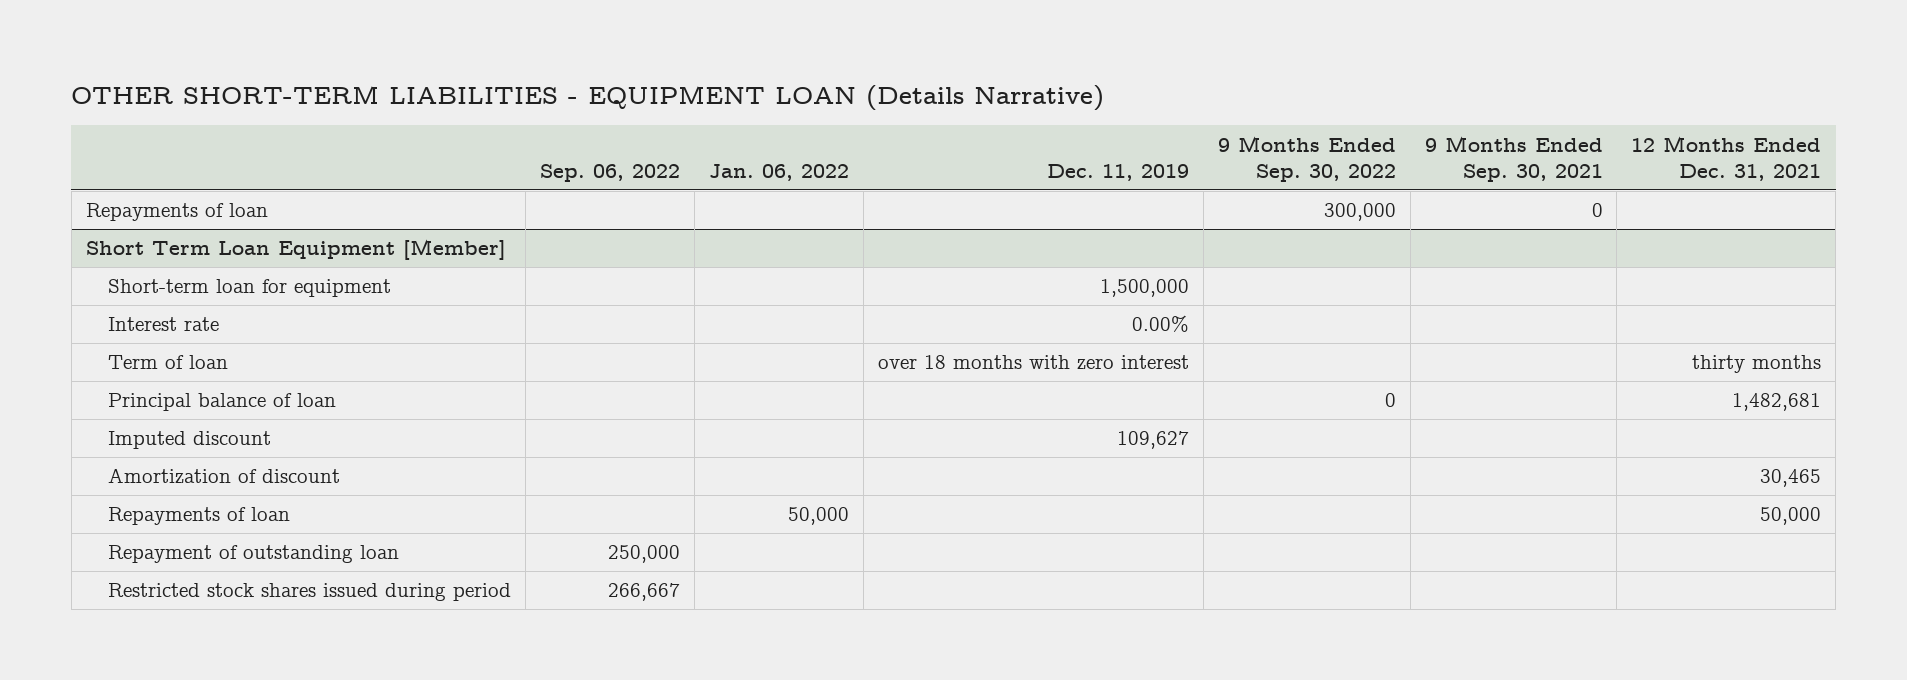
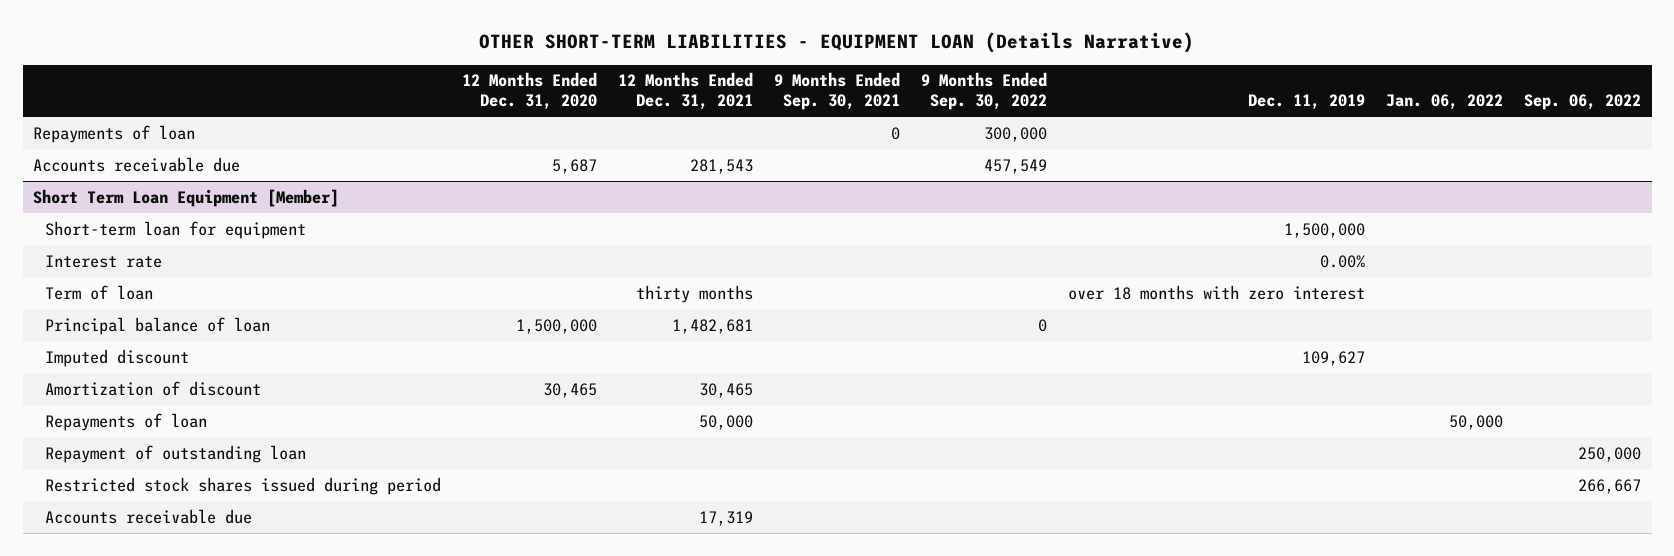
- | Sep. 06, 2022 | Jan. 06, 2022 | Dec. 11, 2019 | 9 Months Ended Sep. 30, 2022 | 9 Months Ended Sep. 30, 2021 | 12 Months Ended Dec. 31, 2021
+ | 12 Months Ended Dec. 31, 2020 | 12 Months Ended Dec. 31, 2021 | 9 Months Ended Sep. 30, 2021 | 9 Months Ended Sep. 30, 2022 | Dec. 11, 2019 | Jan. 06, 2022 | Sep. 06, 2022
+ Accounts receivable due | 5,687 | 281,543 | | 457,549 | | |
@ Short Term Loan Equipment [Member]
+ Accounts receivable due | | 17,319 | | | | |

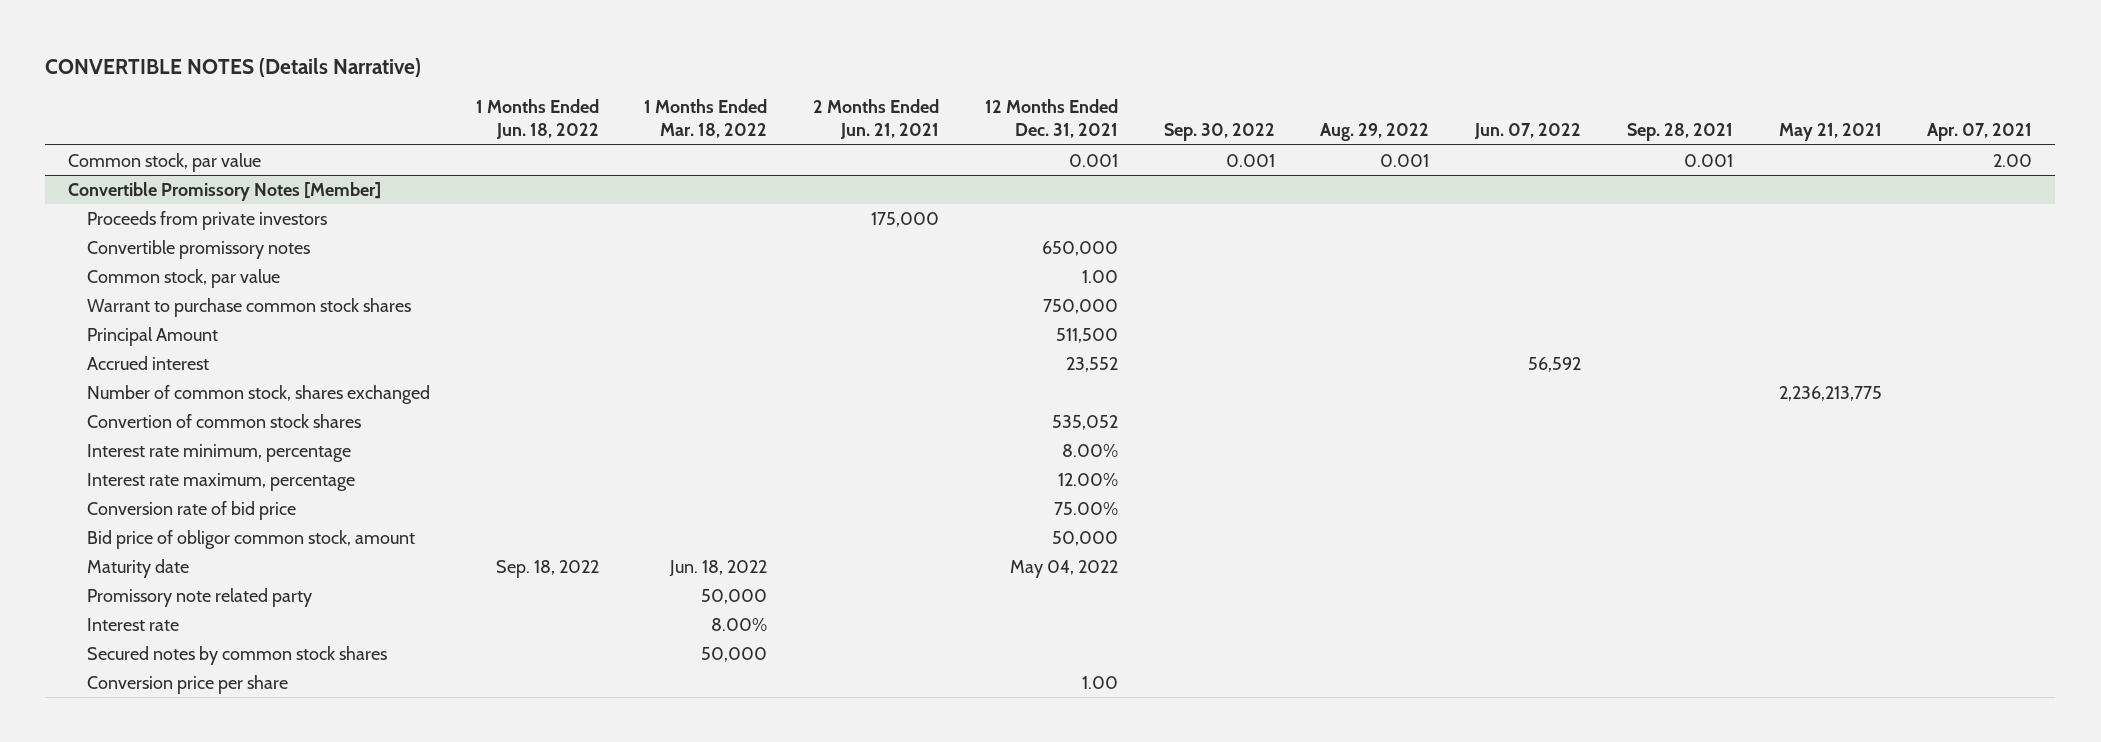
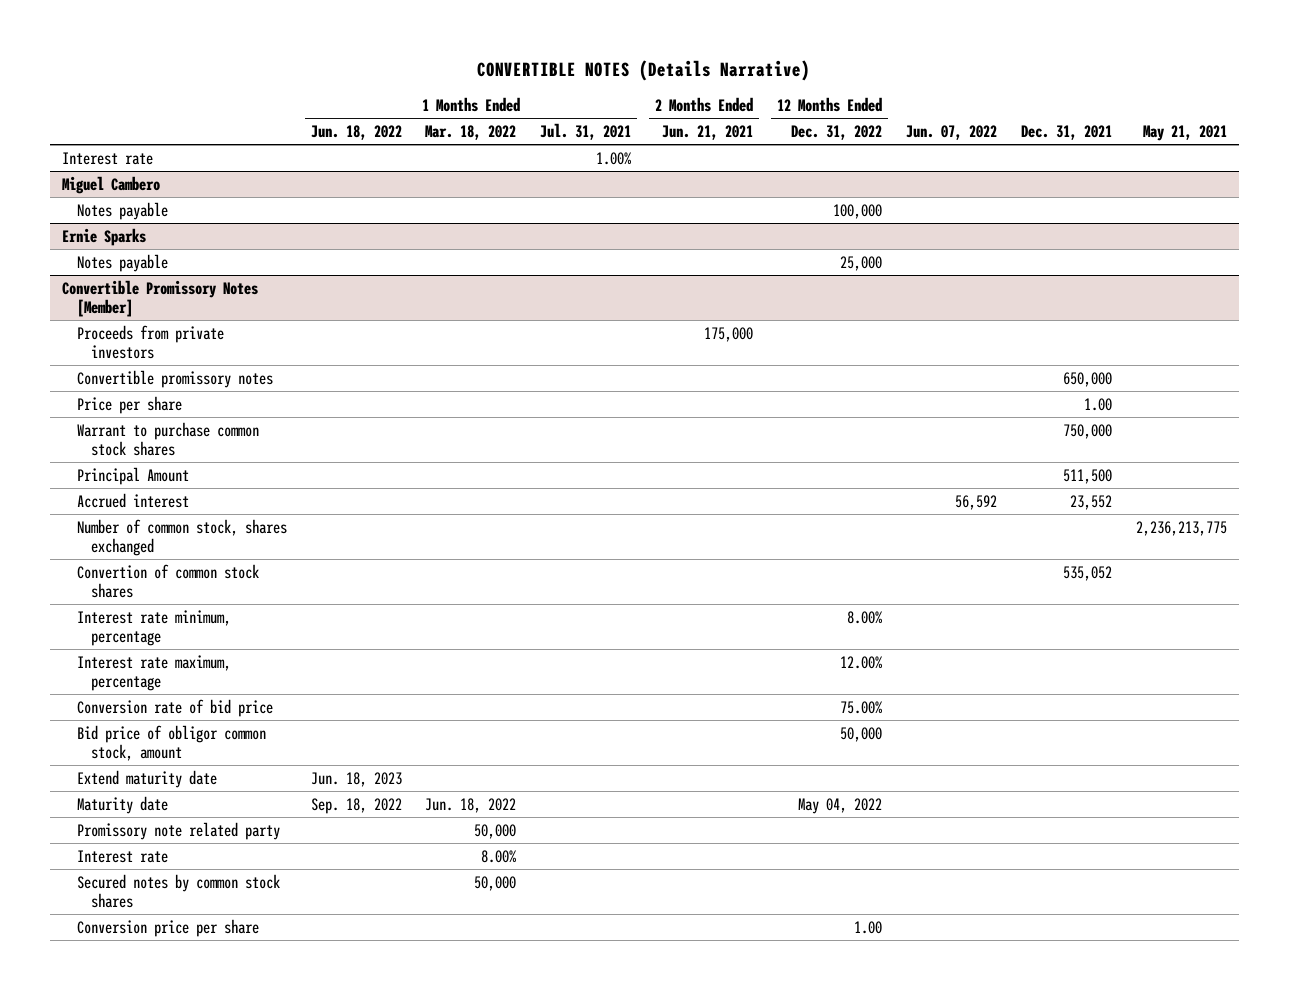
- | 1 Months Ended Jun. 18, 2022 | 1 Months Ended Mar. 18, 2022 | 2 Months Ended Jun. 21, 2021 | 12 Months Ended Dec. 31, 2021 | Sep. 30, 2022 | Aug. 29, 2022 | Jun. 07, 2022 | Sep. 28, 2021 | May 21, 2021 | Apr. 07, 2021
+ | 1 Months Ended Jun. 18, 2022 | 1 Months Ended Mar. 18, 2022 | 1 Months Ended Jul. 31, 2021 | 2 Months Ended Jun. 21, 2021 | 12 Months Ended Dec. 31, 2022 | Jun. 07, 2022 | Dec. 31, 2021 | May 21, 2021
- Common stock, par value | | | | 0.001 | 0.001 | 0.001 | | 0.001 | | 2.00
+ Interest rate | | | 1.00% | | | | |
+ Miguel Cambero
+ Notes payable | | | | | 100,000 | | |
+ Ernie Sparks
+ Notes payable | | | | | 25,000 | | |
@ Convertible Promissory Notes [Member]
- Common stock, par value | | | | 1.00 | | | | | |
+ Price per share | | | | | | | 1.00 |
+ Extend maturity date | Jun. 18, 2023 | | | | | | |

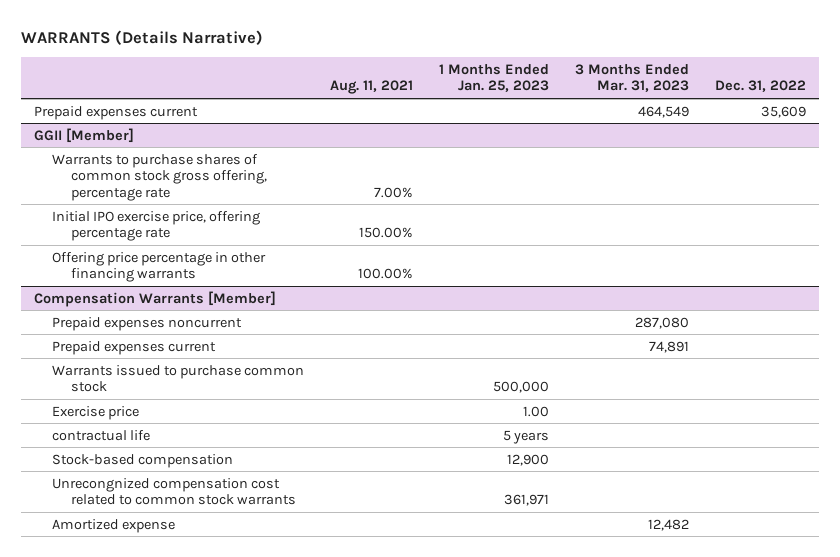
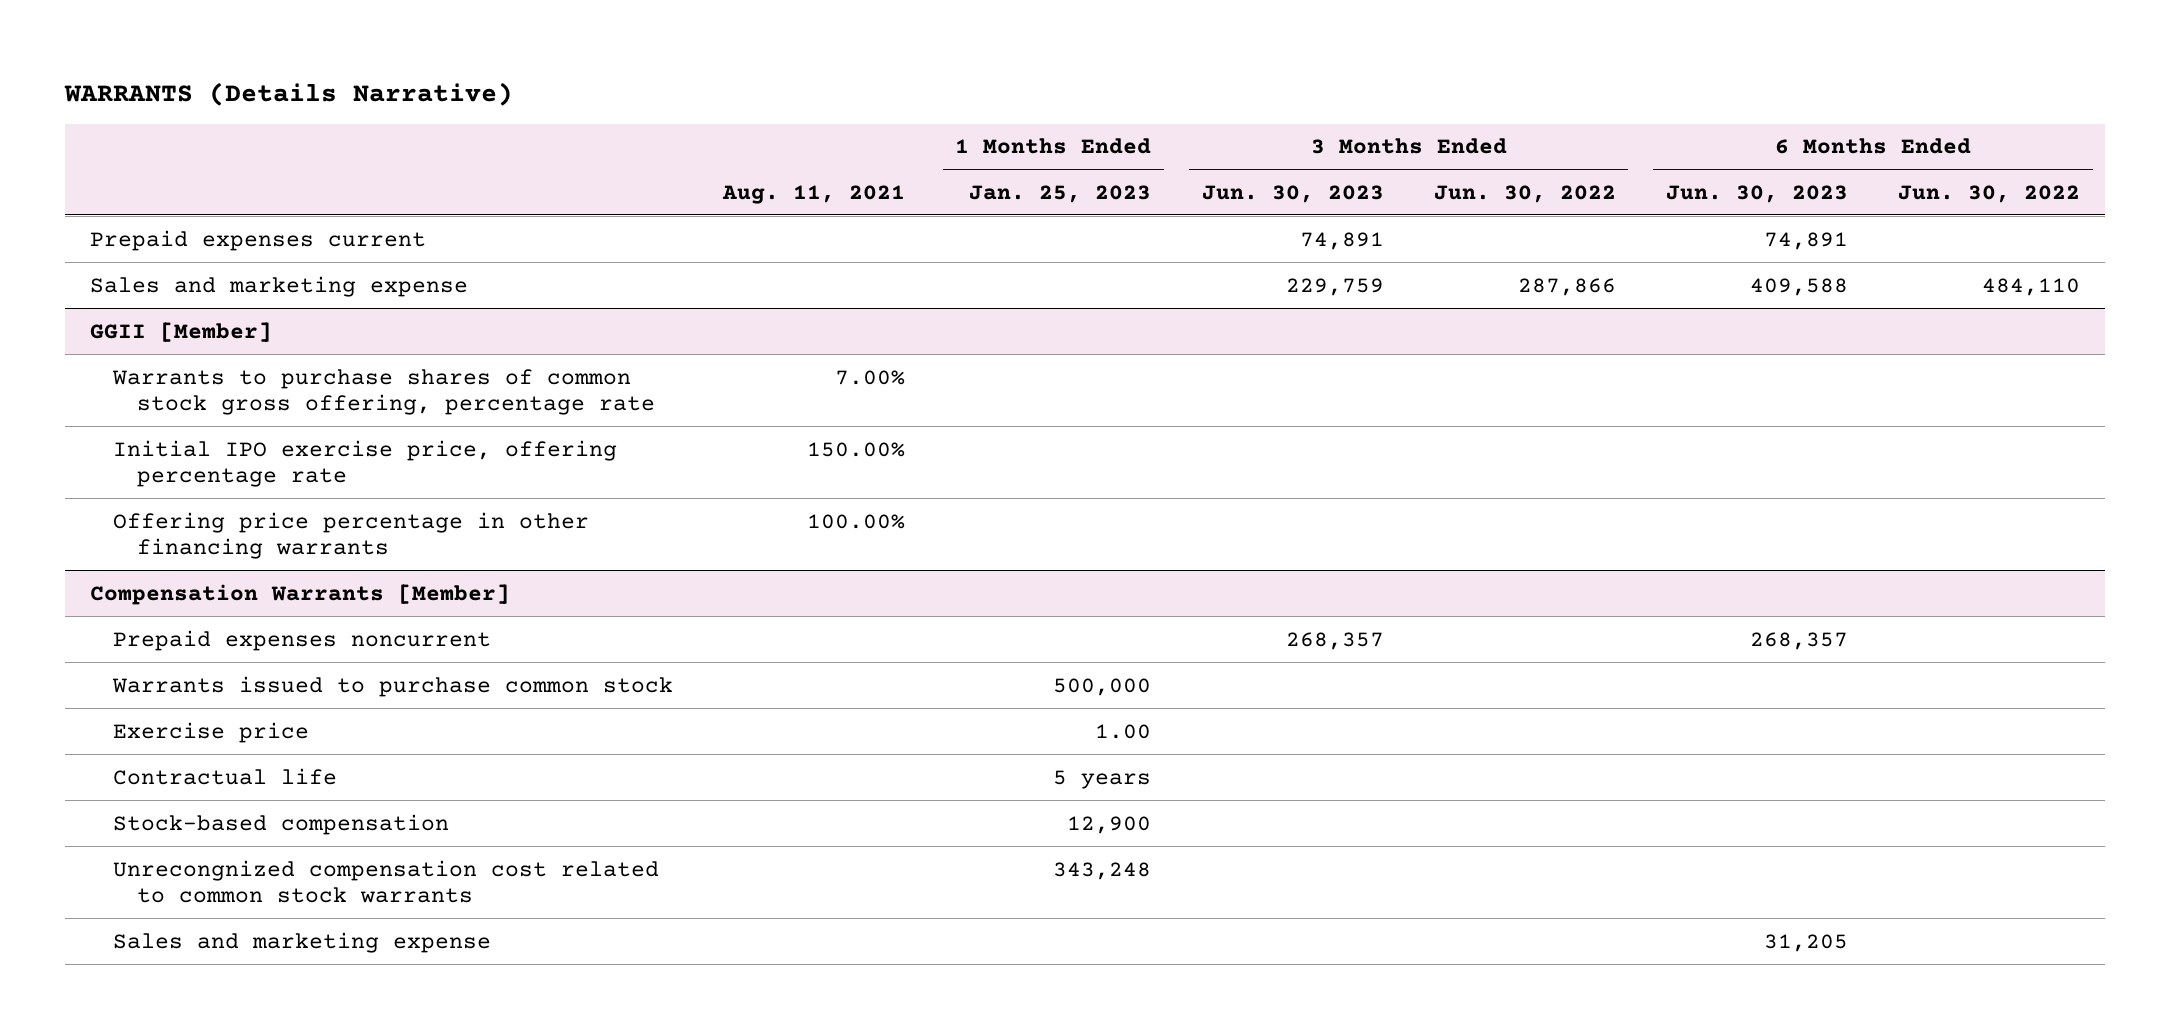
- | Aug. 11, 2021 | 1 Months Ended Jan. 25, 2023 | 3 Months Ended Mar. 31, 2023 | Dec. 31, 2022
+ | Aug. 11, 2021 | 1 Months Ended Jan. 25, 2023 | 3 Months Ended Jun. 30, 2023 | 3 Months Ended Jun. 30, 2022 | 6 Months Ended Jun. 30, 2023 | 6 Months Ended Jun. 30, 2022
+ Sales and marketing expense | | | 229,759 | 287,866 | 409,588 | 484,110
@ Compensation Warrants [Member]
- Prepaid expenses current | | | 74,891 |
- contractual life | | 5 years | |
+ Contractual life | | 5 years | | | |
- Unrecongnized compensation cost related to common stock warrants | | 361,971 | |
- Amortized expense | | | 12,482 |
+ Unrecongnized compensation cost related to common stock warrants | | 343,248 | | | |
+ Sales and marketing expense | | | | | 31,205 |

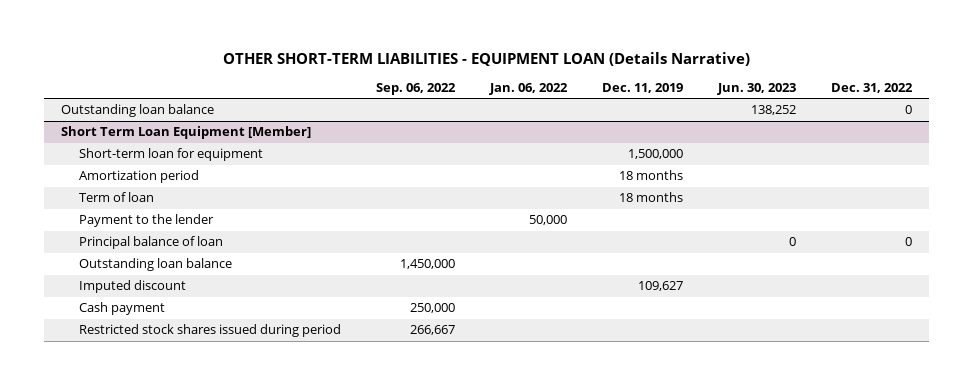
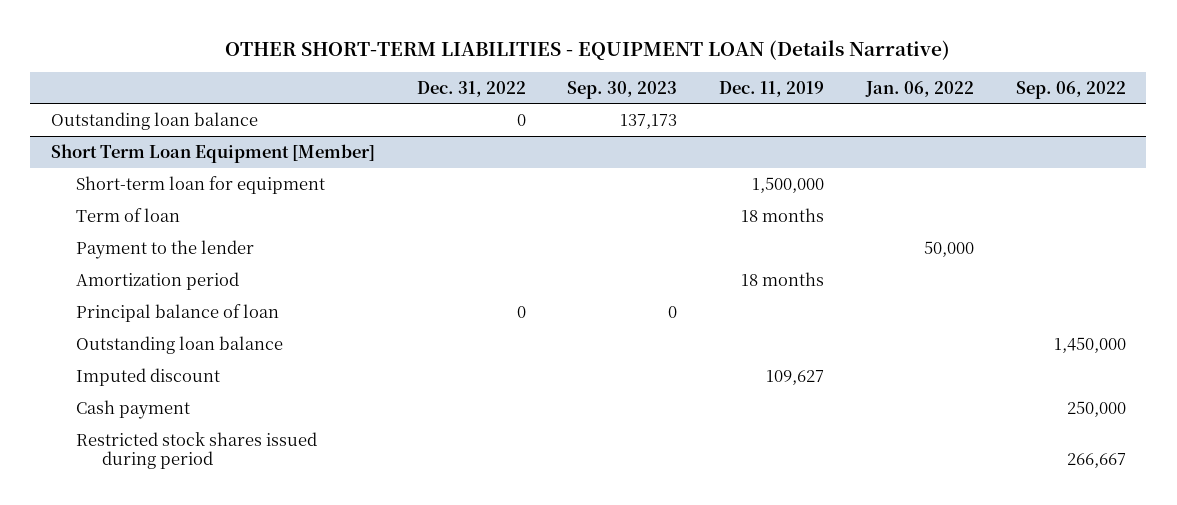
- | Sep. 06, 2022 | Jan. 06, 2022 | Dec. 11, 2019 | Jun. 30, 2023 | Dec. 31, 2022
+ | Dec. 31, 2022 | Sep. 30, 2023 | Dec. 11, 2019 | Jan. 06, 2022 | Sep. 06, 2022
@ Short Term Loan Equipment [Member]
moved down: Amortization period | | | 18 months | |

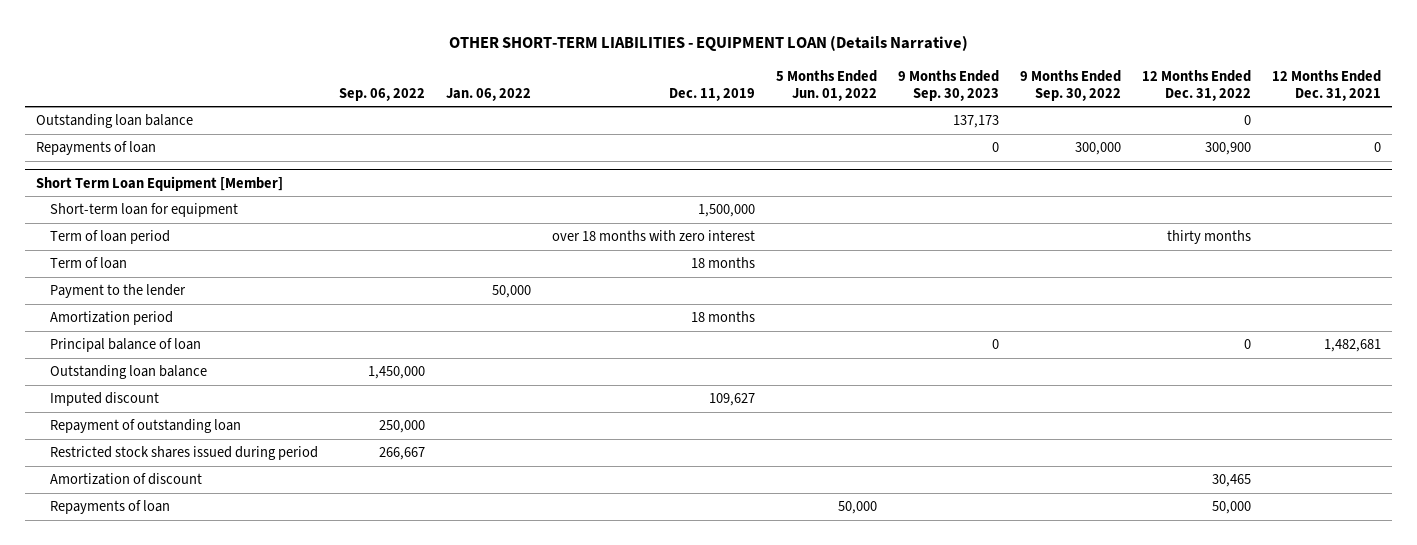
- | Dec. 31, 2022 | Sep. 30, 2023 | Dec. 11, 2019 | Jan. 06, 2022 | Sep. 06, 2022
+ | Sep. 06, 2022 | Jan. 06, 2022 | Dec. 11, 2019 | 5 Months Ended Jun. 01, 2022 | 9 Months Ended Sep. 30, 2023 | 9 Months Ended Sep. 30, 2022 | 12 Months Ended Dec. 31, 2022 | 12 Months Ended Dec. 31, 2021
+ Repayments of loan | | | | | 0 | 300,000 | 300,900 | 0
@ Short Term Loan Equipment [Member]
+ Term of loan period | | | over 18 months with zero interest | | | | thirty months |
- Cash payment | | | | | 250,000
+ Repayment of outstanding loan | 250,000 | | | | | | |
+ Amortization of discount | | | | | | | 30,465 |
+ Repayments of loan | | | | 50,000 | | | 50,000 |

